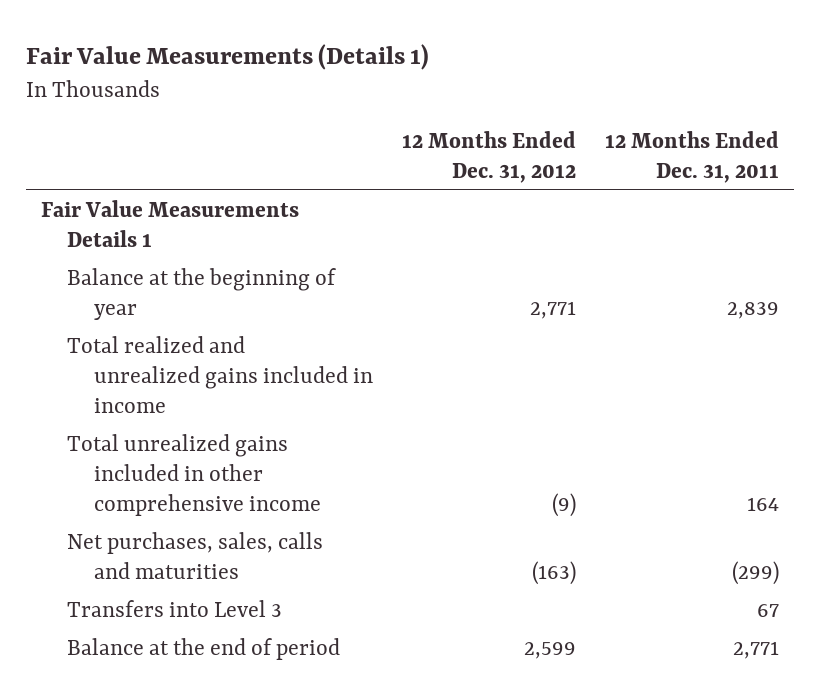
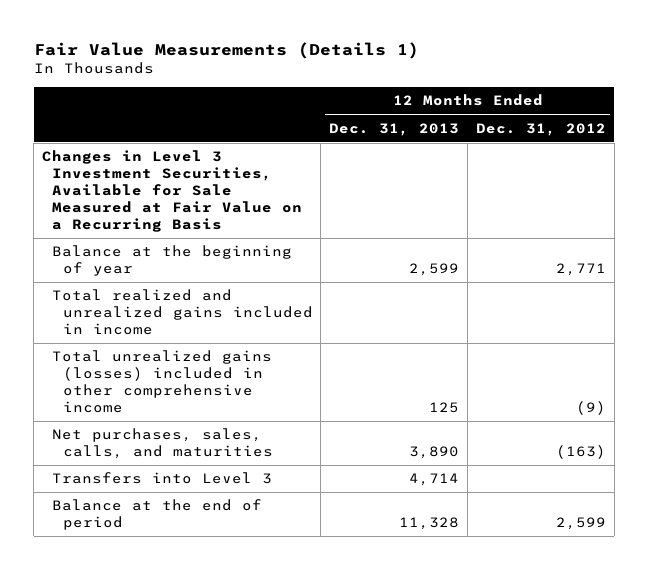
- | 12 Months Ended Dec. 31, 2012 | 12 Months Ended Dec. 31, 2011
+ | 12 Months Ended Dec. 31, 2013 | 12 Months Ended Dec. 31, 2012
- Fair Value Measurements Details 1
+ Changes in Level 3 Investment Securities, Available for Sale Measured at Fair Value on a Recurring Basis
- Total unrealized gains included in other comprehensive income | (9) | 164
- Net purchases, sales, calls and maturities | (163) | (299)
+ Total unrealized gains (losses) included in other comprehensive income | 125 | (9)
+ Net purchases, sales, calls, and maturities | 3,890 | (163)

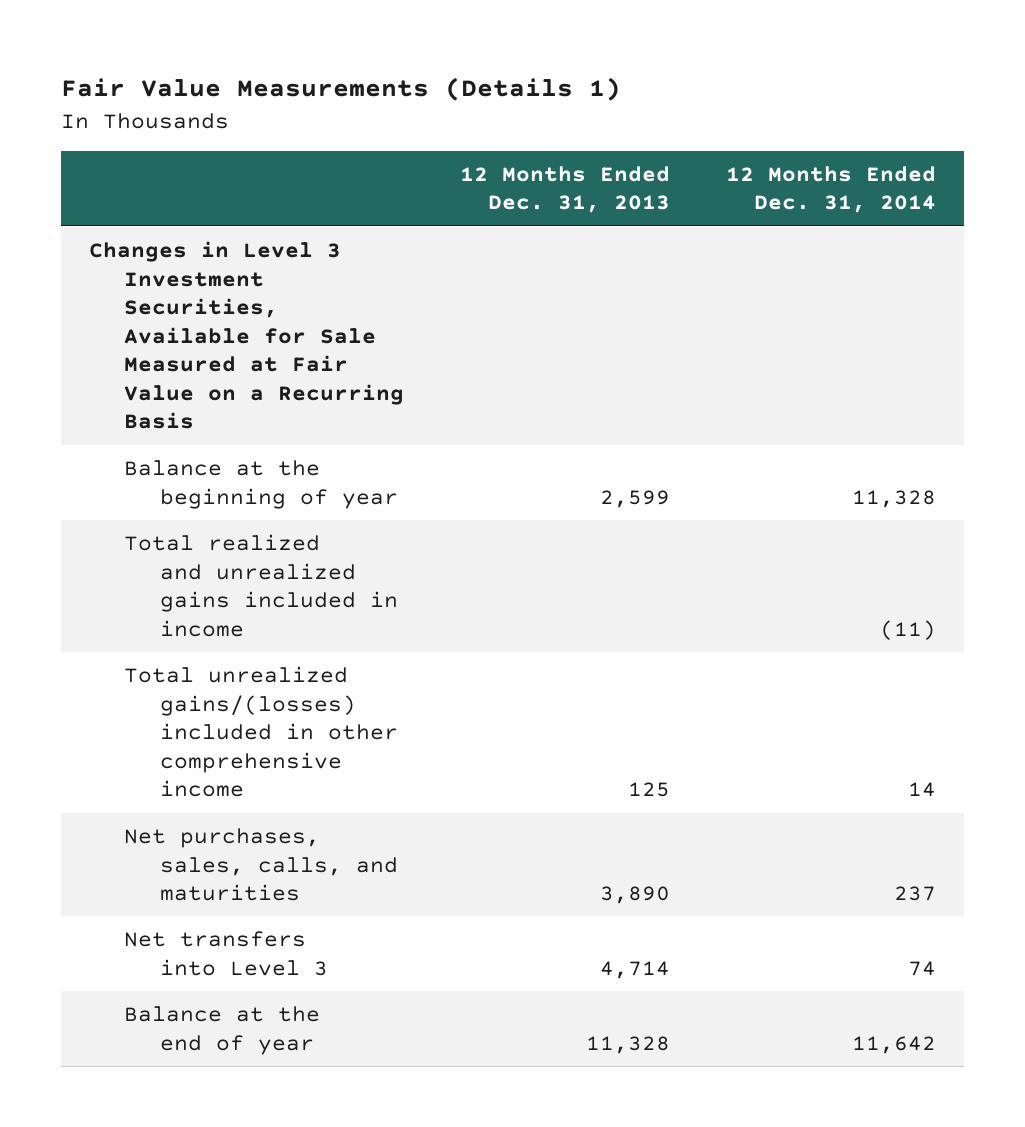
- | 12 Months Ended Dec. 31, 2013 | 12 Months Ended Dec. 31, 2012
+ | 12 Months Ended Dec. 31, 2013 | 12 Months Ended Dec. 31, 2014
- Total unrealized gains (losses) included in other comprehensive income | 125 | (9)
+ Total unrealized gains/(losses) included in other comprehensive income | 125 | 14
- Transfers into Level 3 | 4,714 |
- Balance at the end of period | 11,328 | 2,599
+ Net transfers into Level 3 | 4,714 | 74
+ Balance at the end of year | 11,328 | 11,642

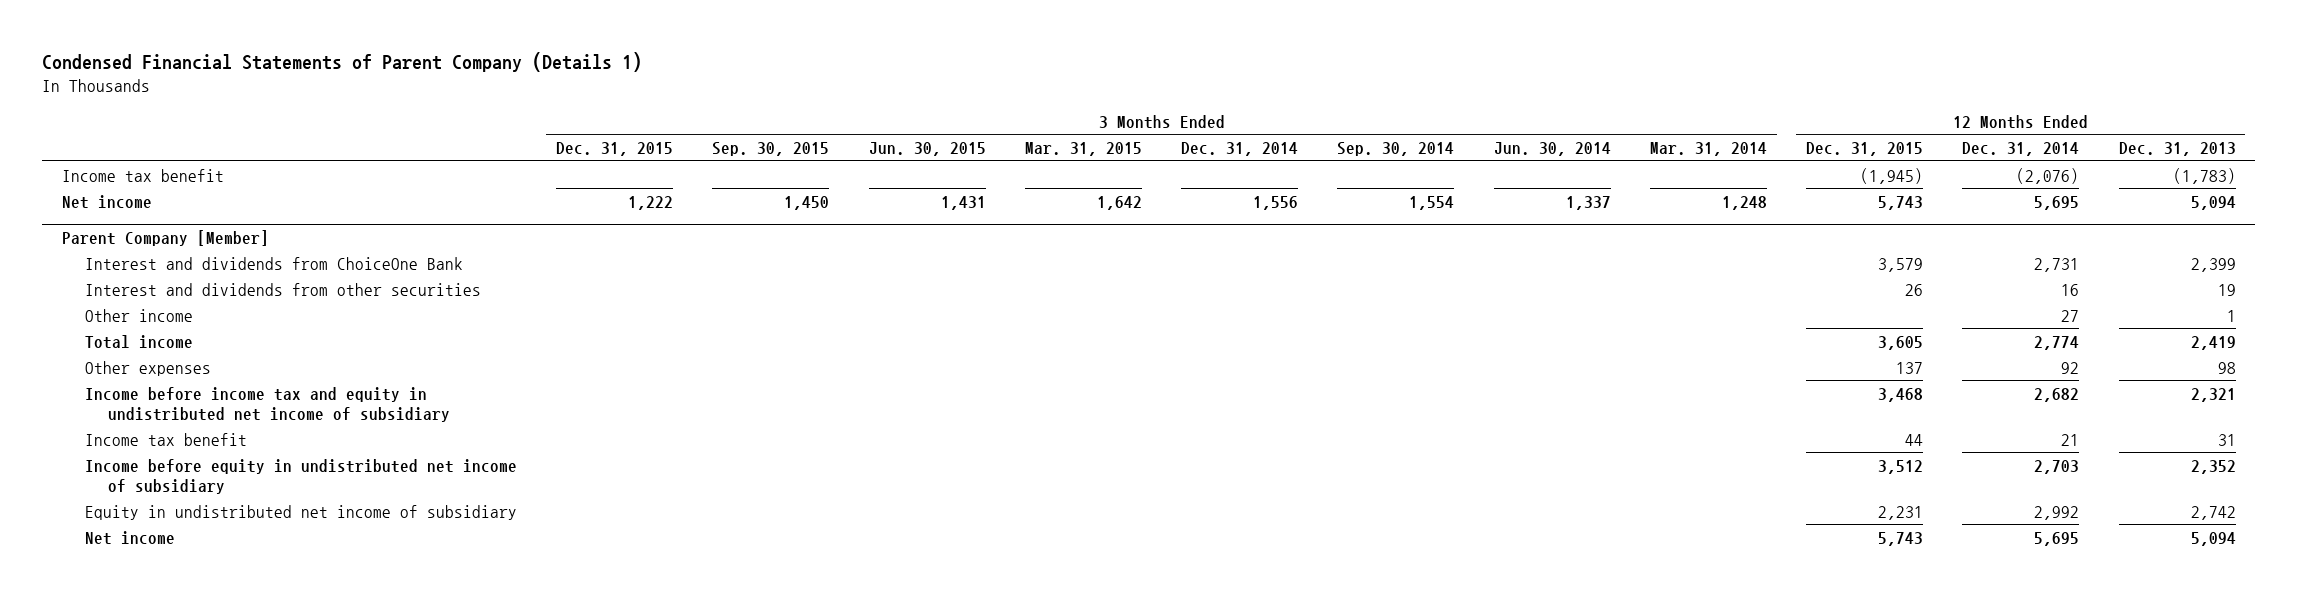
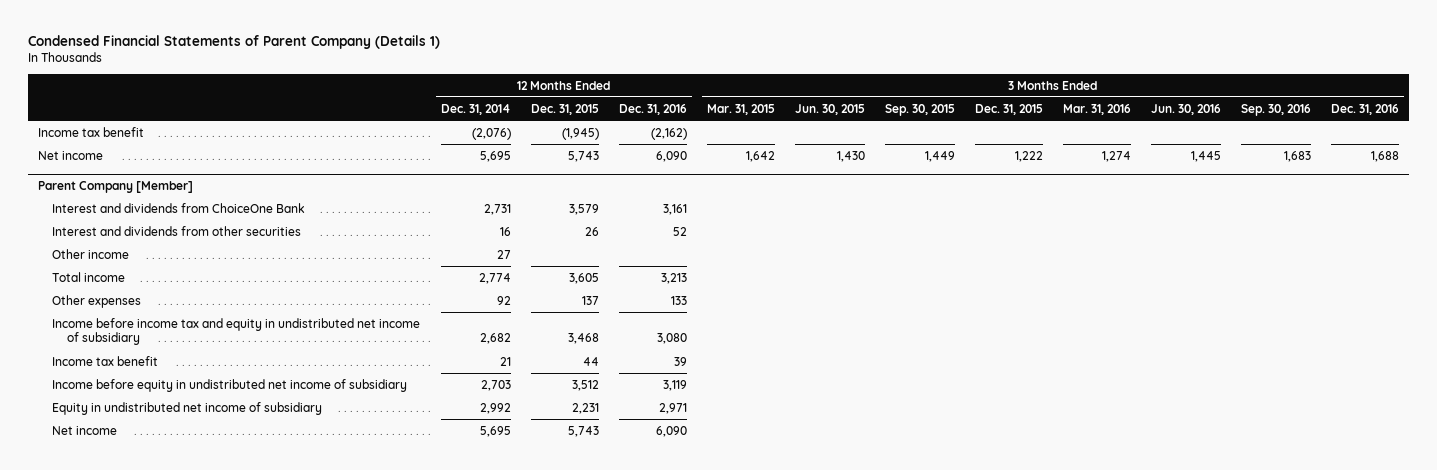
- | 3 Months Ended Dec. 31, 2015 | 3 Months Ended Sep. 30, 2015 | 3 Months Ended Jun. 30, 2015 | 3 Months Ended Mar. 31, 2015 | 3 Months Ended Dec. 31, 2014 | 3 Months Ended Sep. 30, 2014 | 3 Months Ended Jun. 30, 2014 | 3 Months Ended Mar. 31, 2014 | 12 Months Ended Dec. 31, 2015 | 12 Months Ended Dec. 31, 2014 | 12 Months Ended Dec. 31, 2013
+ | 12 Months Ended Dec. 31, 2014 | 12 Months Ended Dec. 31, 2015 | 12 Months Ended Dec. 31, 2016 | 3 Months Ended Mar. 31, 2015 | 3 Months Ended Jun. 30, 2015 | 3 Months Ended Sep. 30, 2015 | 3 Months Ended Dec. 31, 2015 | 3 Months Ended Mar. 31, 2016 | 3 Months Ended Jun. 30, 2016 | 3 Months Ended Sep. 30, 2016 | 3 Months Ended Dec. 31, 2016
- Net income | 1,222 | 1,450 | 1,431 | 1,642 | 1,556 | 1,554 | 1,337 | 1,248 | 5,743 | 5,695 | 5,094
+ Net income | 5,695 | 5,743 | 6,090 | 1,642 | 1,430 | 1,449 | 1,222 | 1,274 | 1,445 | 1,683 | 1,688

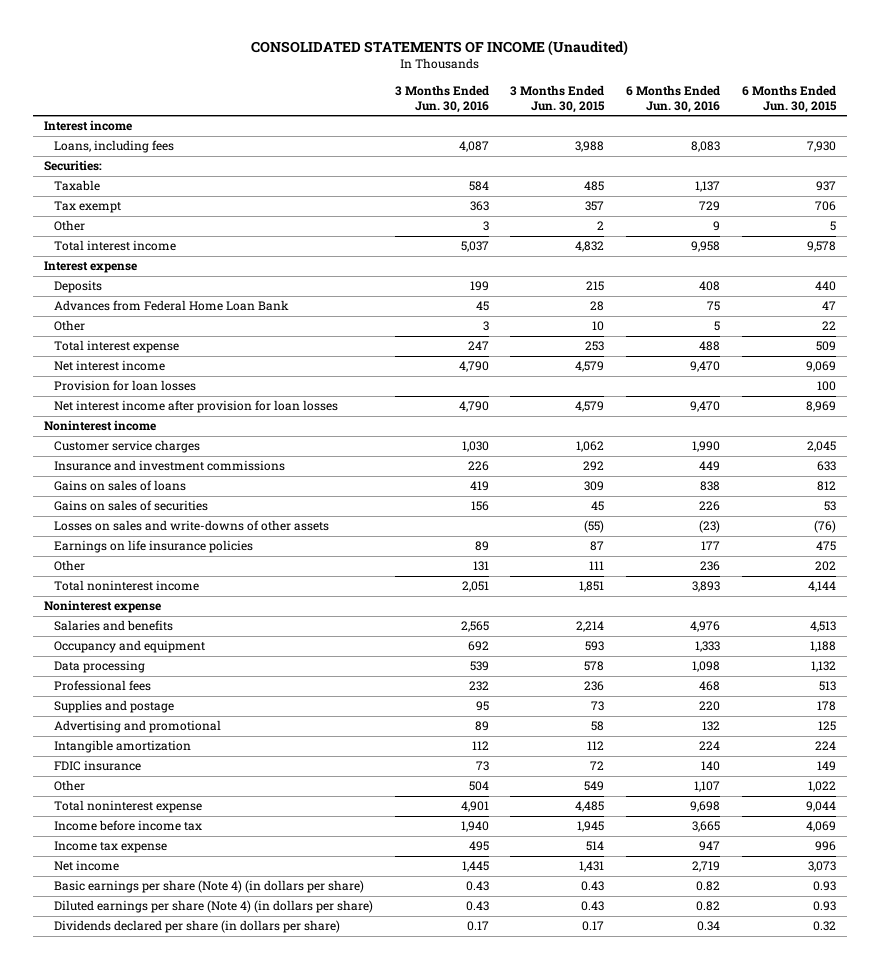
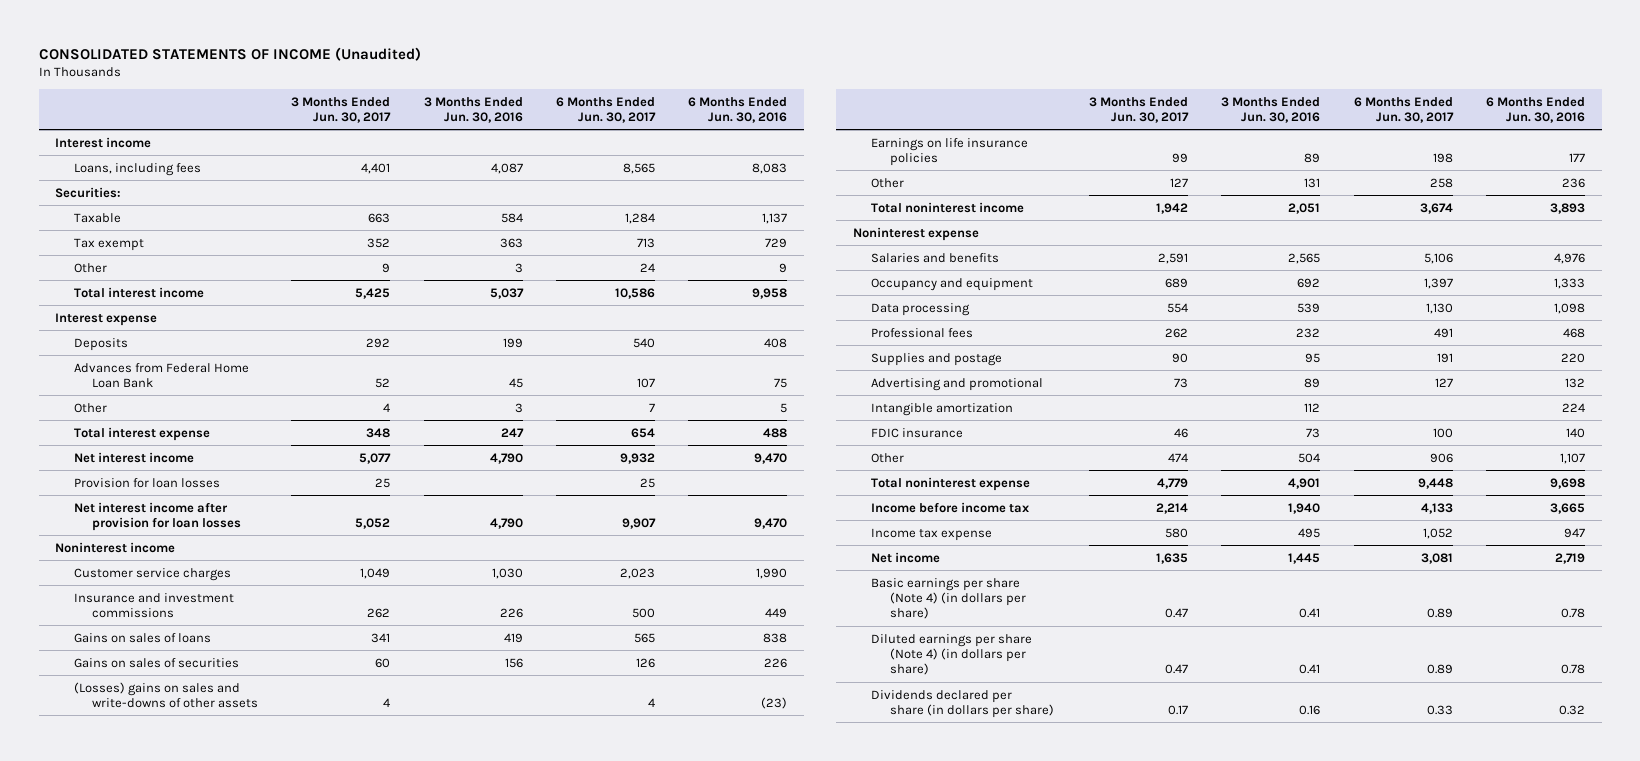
- | 3 Months Ended Jun. 30, 2016 | 3 Months Ended Jun. 30, 2015 | 6 Months Ended Jun. 30, 2016 | 6 Months Ended Jun. 30, 2015
+ | 3 Months Ended Jun. 30, 2017 | 3 Months Ended Jun. 30, 2016 | 6 Months Ended Jun. 30, 2017 | 6 Months Ended Jun. 30, 2016
- Losses on sales and write-downs of other assets | | (55) | (23) | (76)
+ (Losses) gains on sales and write-downs of other assets | 4 | | 4 | (23)
- Basic earnings per share (Note 4) (in dollars per share) | 0.43 | 0.43 | 0.82 | 0.93
- Diluted earnings per share (Note 4) (in dollars per share) | 0.43 | 0.43 | 0.82 | 0.93
- Dividends declared per share (in dollars per share) | 0.17 | 0.17 | 0.34 | 0.32
+ Basic earnings per share (Note 4) (in dollars per share) | 0.47 | 0.41 | 0.89 | 0.78
+ Diluted earnings per share (Note 4) (in dollars per share) | 0.47 | 0.41 | 0.89 | 0.78
+ Dividends declared per share (in dollars per share) | 0.17 | 0.16 | 0.33 | 0.32

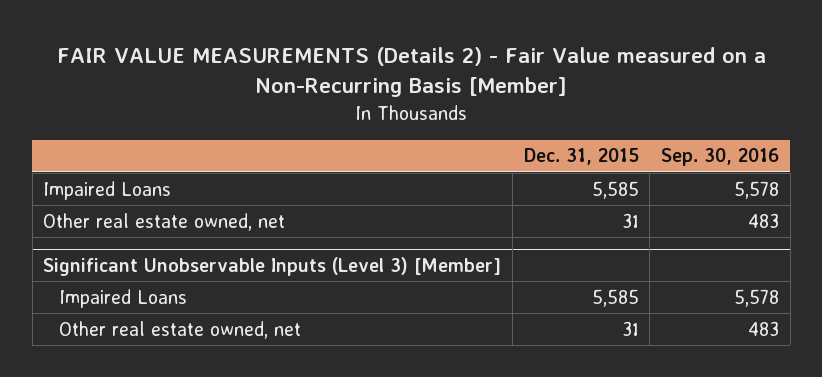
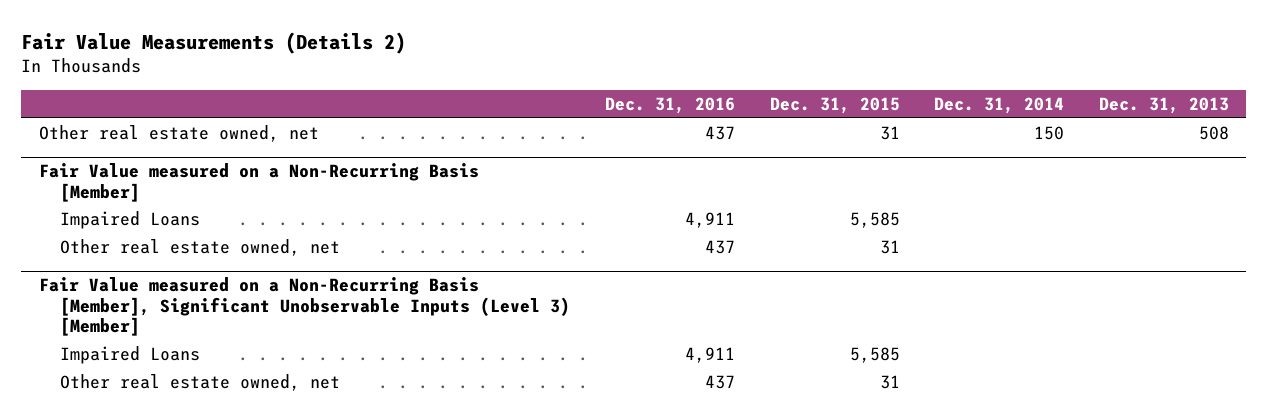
- FAIR VALUE MEASUREMENTS (Details 2) - Fair Value measured on a Non-Recurring Basis [Member]
+ Fair Value Measurements (Details 2)
- | Dec. 31, 2015 | Sep. 30, 2016
+ | Dec. 31, 2016 | Dec. 31, 2015 | Dec. 31, 2014 | Dec. 31, 2013
+ Other real estate owned, net | 437 | 31 | 150 | 508
+ Fair Value measured on a Non-Recurring Basis [Member]
- Significant Unobservable Inputs (Level 3) [Member]
+ Fair Value measured on a Non-Recurring Basis [Member], Significant Unobservable Inputs (Level 3) [Member]

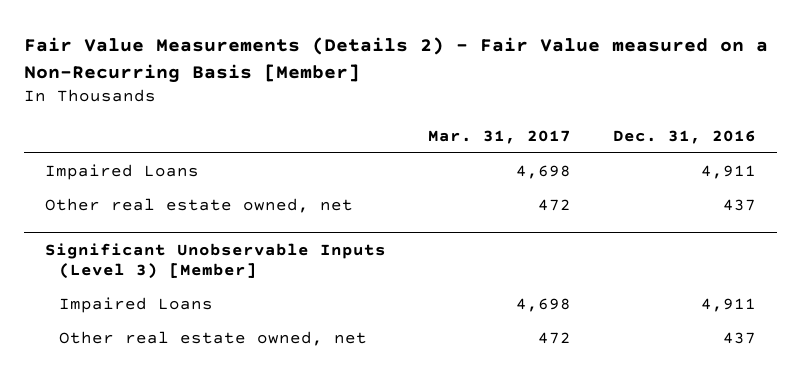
- Fair Value Measurements (Details 2)
+ Fair Value Measurements (Details 2) - Fair Value measured on a Non-Recurring Basis [Member]
- | Dec. 31, 2016 | Dec. 31, 2015 | Dec. 31, 2014 | Dec. 31, 2013
+ | Mar. 31, 2017 | Dec. 31, 2016
- Other real estate owned, net | 437 | 31 | 150 | 508
- Fair Value measured on a Non-Recurring Basis [Member]
- Fair Value measured on a Non-Recurring Basis [Member], Significant Unobservable Inputs (Level 3) [Member]
+ Significant Unobservable Inputs (Level 3) [Member]

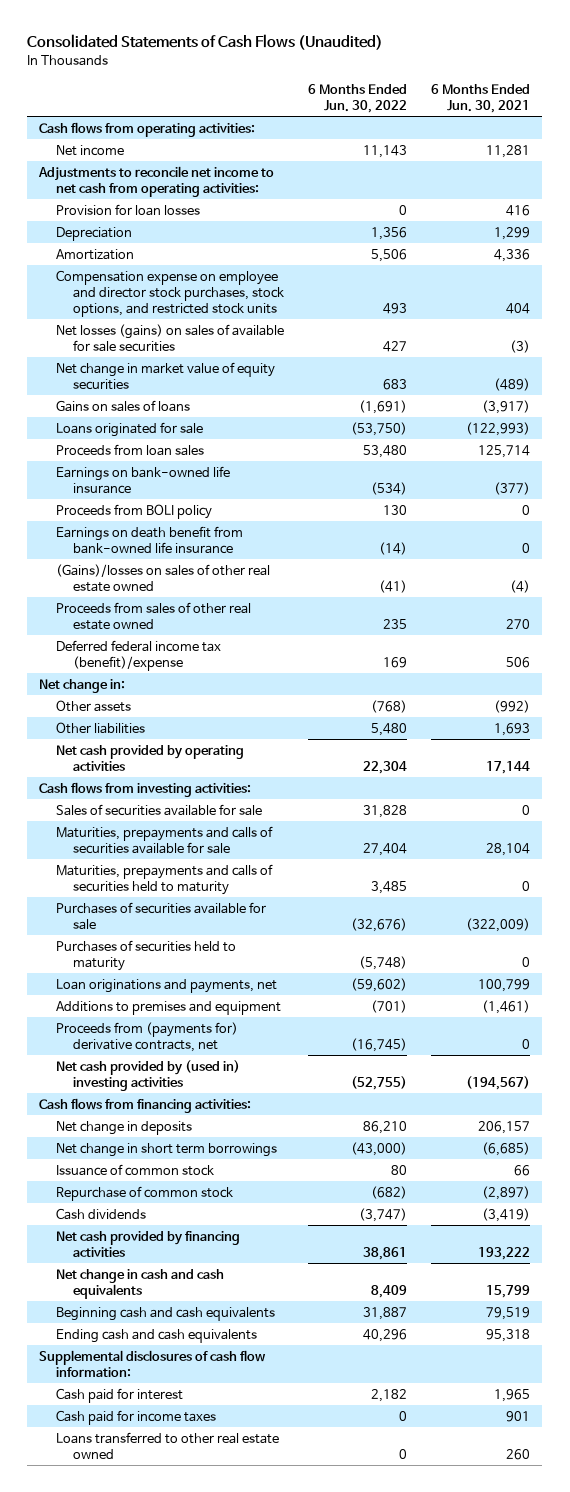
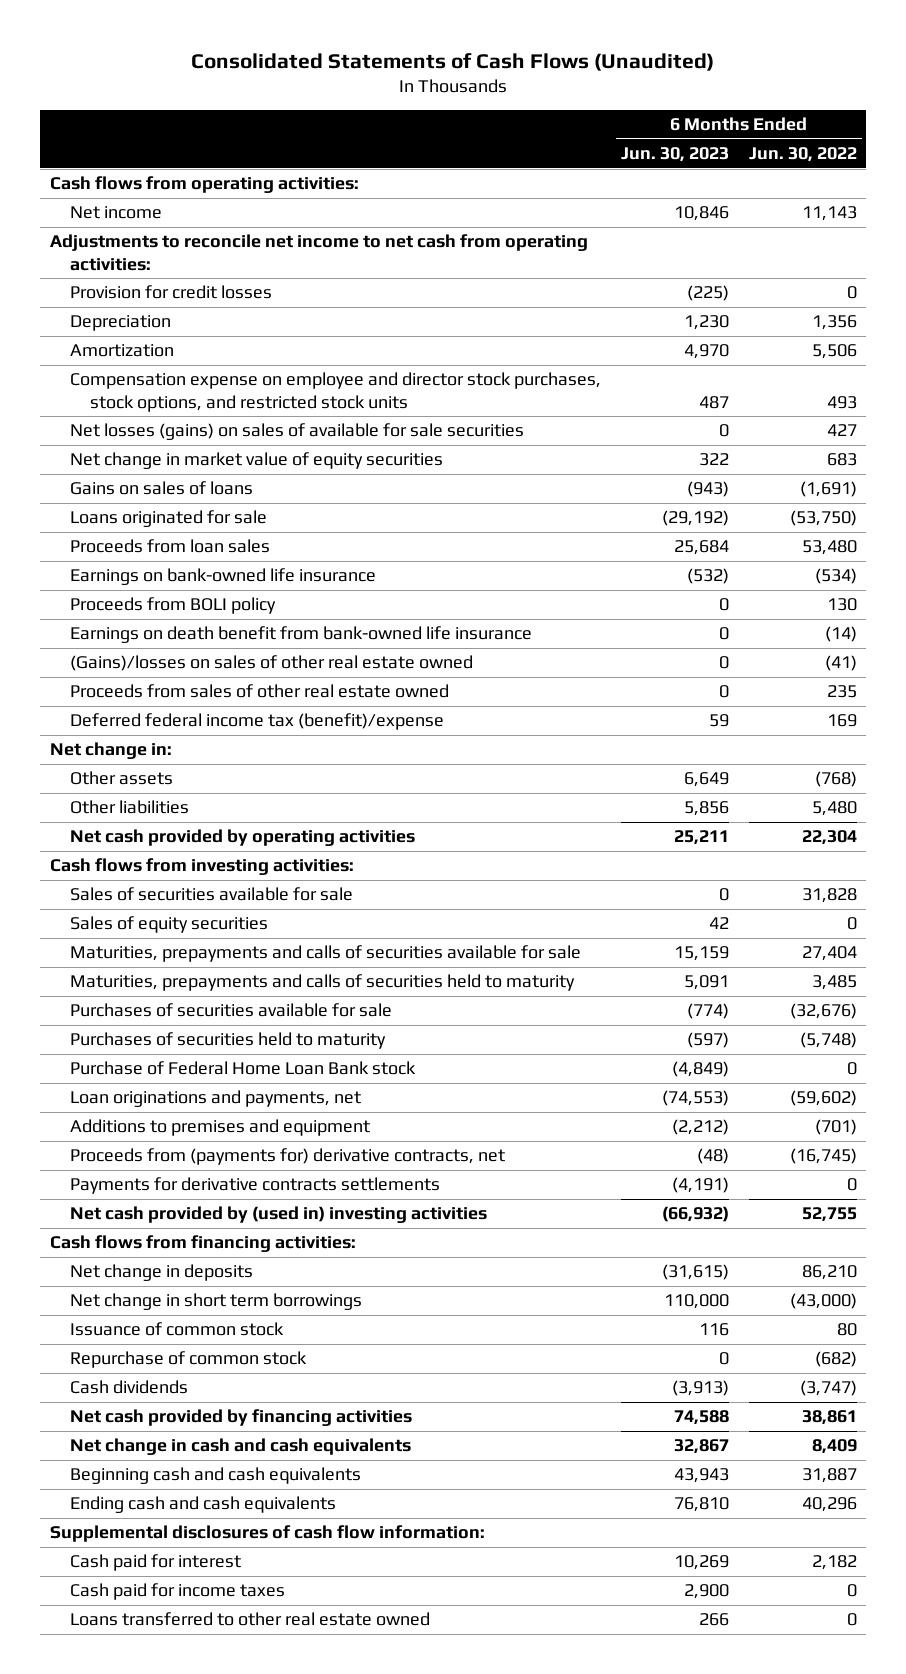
- | 6 Months Ended Jun. 30, 2022 | 6 Months Ended Jun. 30, 2021
+ | 6 Months Ended Jun. 30, 2023 | 6 Months Ended Jun. 30, 2022
- Provision for loan losses | 0 | 416
+ Provision for credit losses | (225) | 0
+ Sales of equity securities | 42 | 0
+ Purchase of Federal Home Loan Bank stock | (4,849) | 0
- Net cash provided by (used in) investing activities | (52,755) | (194,567)
+ Payments for derivative contracts settlements | (4,191) | 0
+ Net cash provided by (used in) investing activities | (66,932) | 52,755

